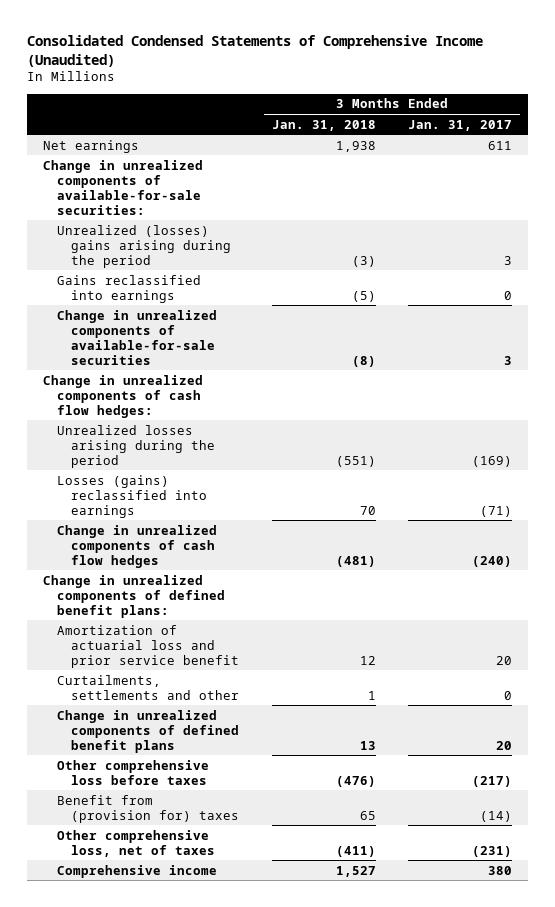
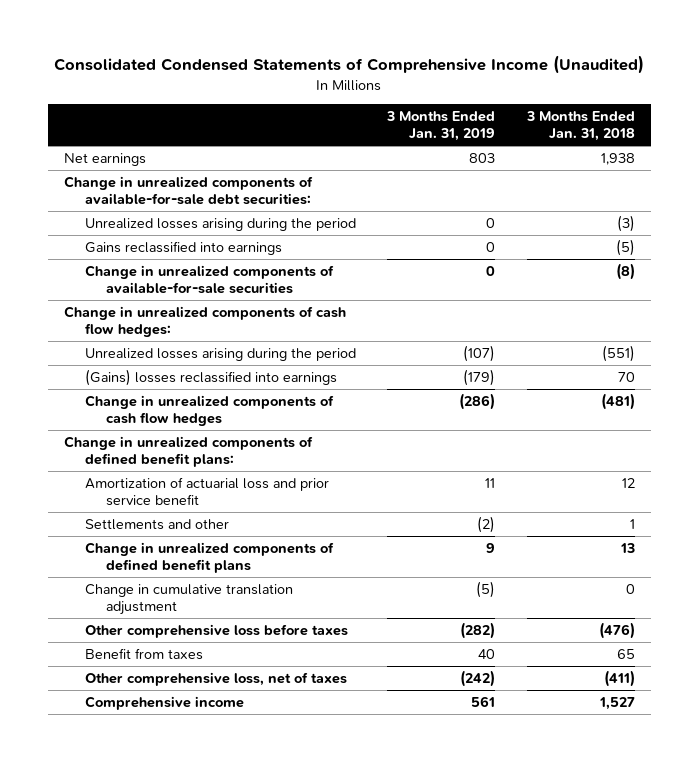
- | 3 Months Ended Jan. 31, 2018 | 3 Months Ended Jan. 31, 2017
+ | 3 Months Ended Jan. 31, 2019 | 3 Months Ended Jan. 31, 2018
- Change in unrealized components of available-for-sale securities:
- Unrealized (losses) gains arising during the period | (3) | 3
+ Change in unrealized components of available-for-sale debt securities:
+ Unrealized losses arising during the period | 0 | (3)
- Losses (gains) reclassified into earnings | 70 | (71)
+ (Gains) losses reclassified into earnings | (179) | 70
- Curtailments, settlements and other | 1 | 0
+ Settlements and other | (2) | 1
+ Change in cumulative translation adjustment | (5) | 0
- Benefit from (provision for) taxes | 65 | (14)
+ Benefit from taxes | 40 | 65

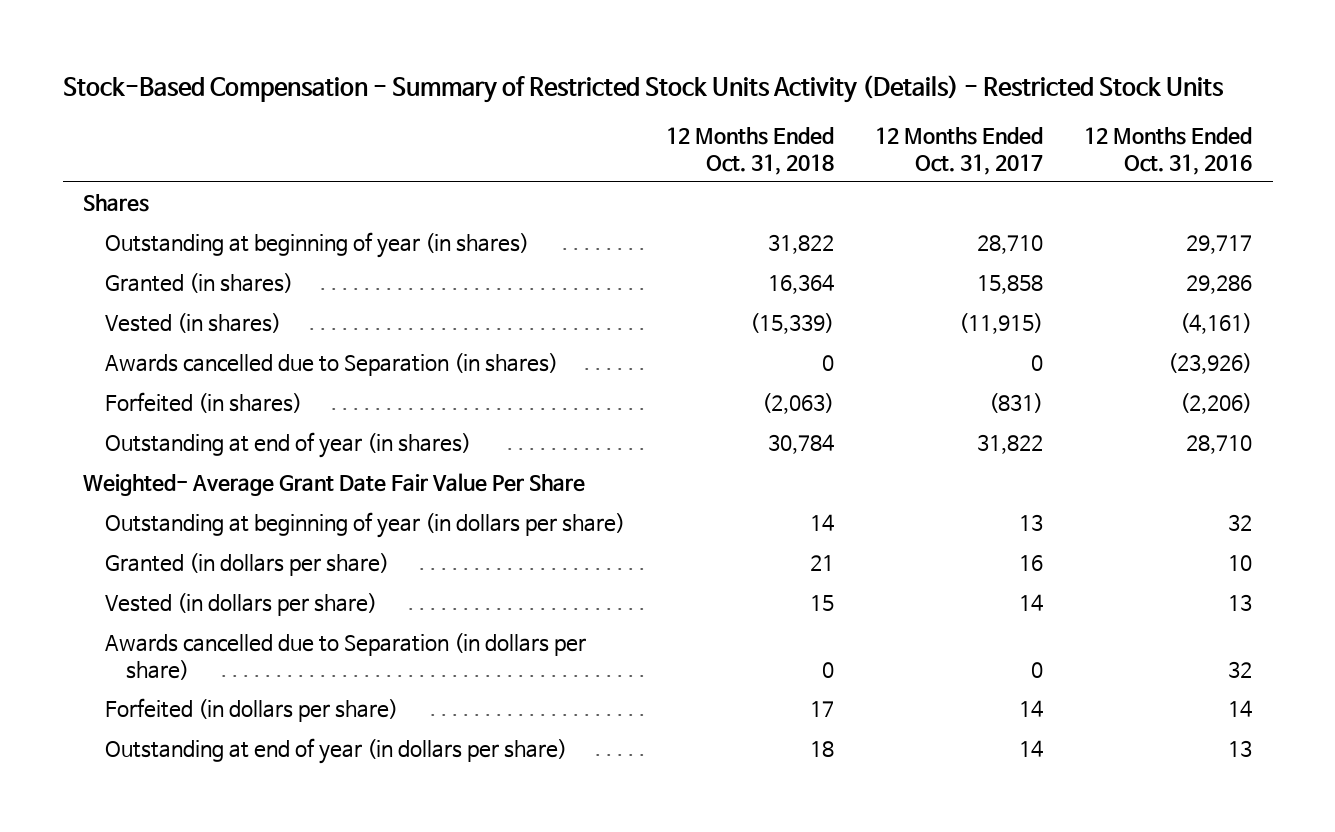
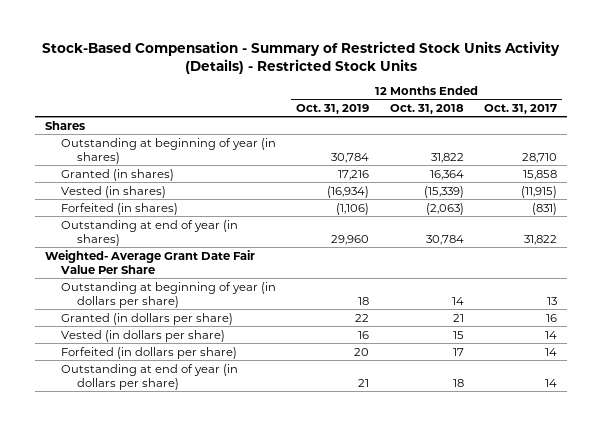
- | 12 Months Ended Oct. 31, 2018 | 12 Months Ended Oct. 31, 2017 | 12 Months Ended Oct. 31, 2016
+ | 12 Months Ended Oct. 31, 2019 | 12 Months Ended Oct. 31, 2018 | 12 Months Ended Oct. 31, 2017
- Awards cancelled due to Separation (in shares) | 0 | 0 | (23,926)
- Awards cancelled due to Separation (in dollars per share) | 0 | 0 | 32

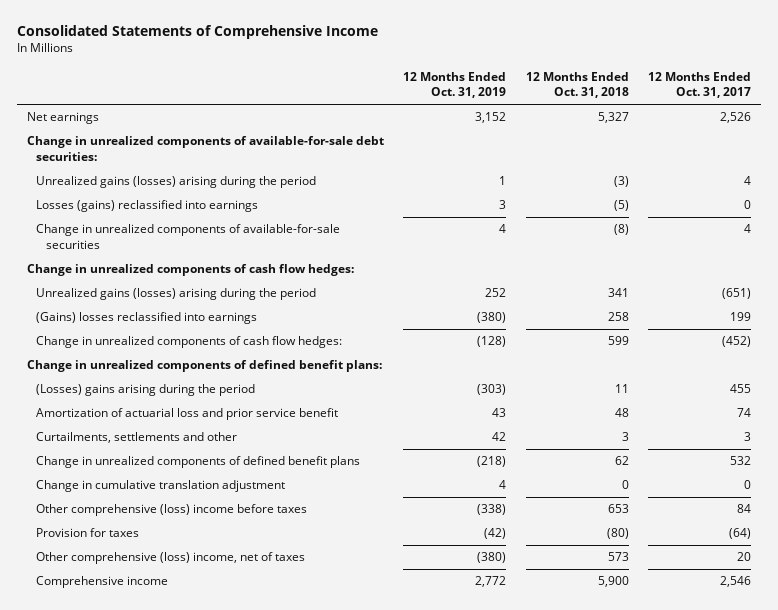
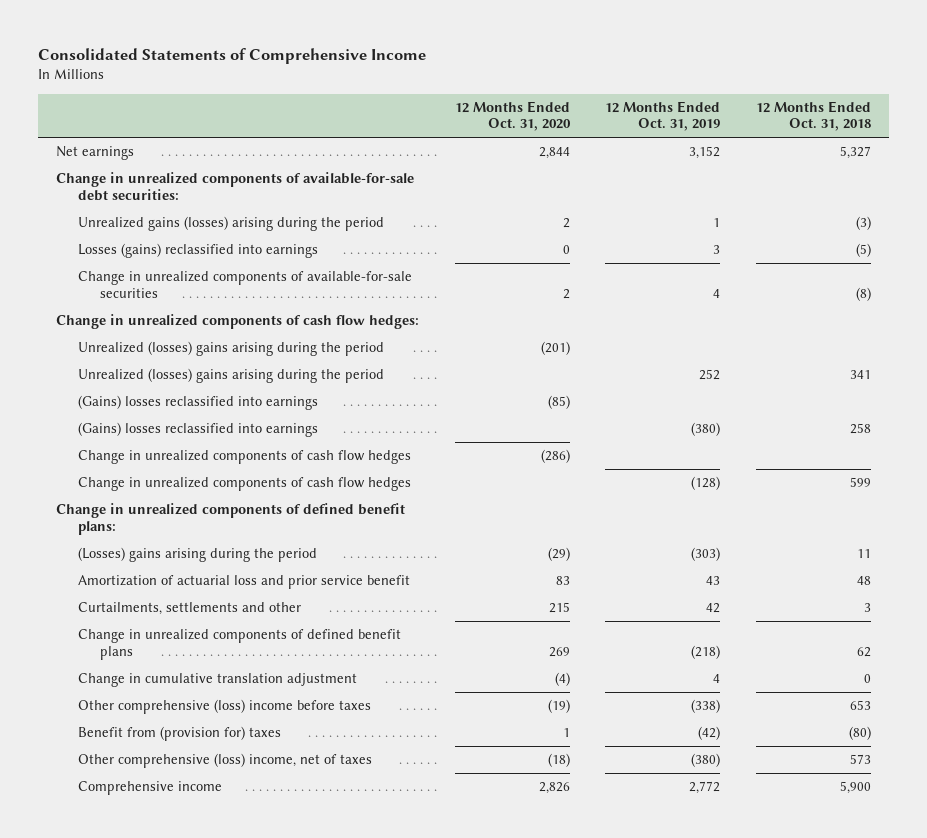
- | 12 Months Ended Oct. 31, 2019 | 12 Months Ended Oct. 31, 2018 | 12 Months Ended Oct. 31, 2017
+ | 12 Months Ended Oct. 31, 2020 | 12 Months Ended Oct. 31, 2019 | 12 Months Ended Oct. 31, 2018
- Unrealized gains (losses) arising during the period | 252 | 341 | (651)
+ Unrealized (losses) gains arising during the period | (201) | |
+ Unrealized (losses) gains arising during the period | | 252 | 341
+ (Gains) losses reclassified into earnings | (85) | |
- Change in unrealized components of cash flow hedges: | (128) | 599 | (452)
+ Change in unrealized components of cash flow hedges | (286) | |
+ Change in unrealized components of cash flow hedges | | (128) | 599
- Provision for taxes | (42) | (80) | (64)
+ Benefit from (provision for) taxes | 1 | (42) | (80)

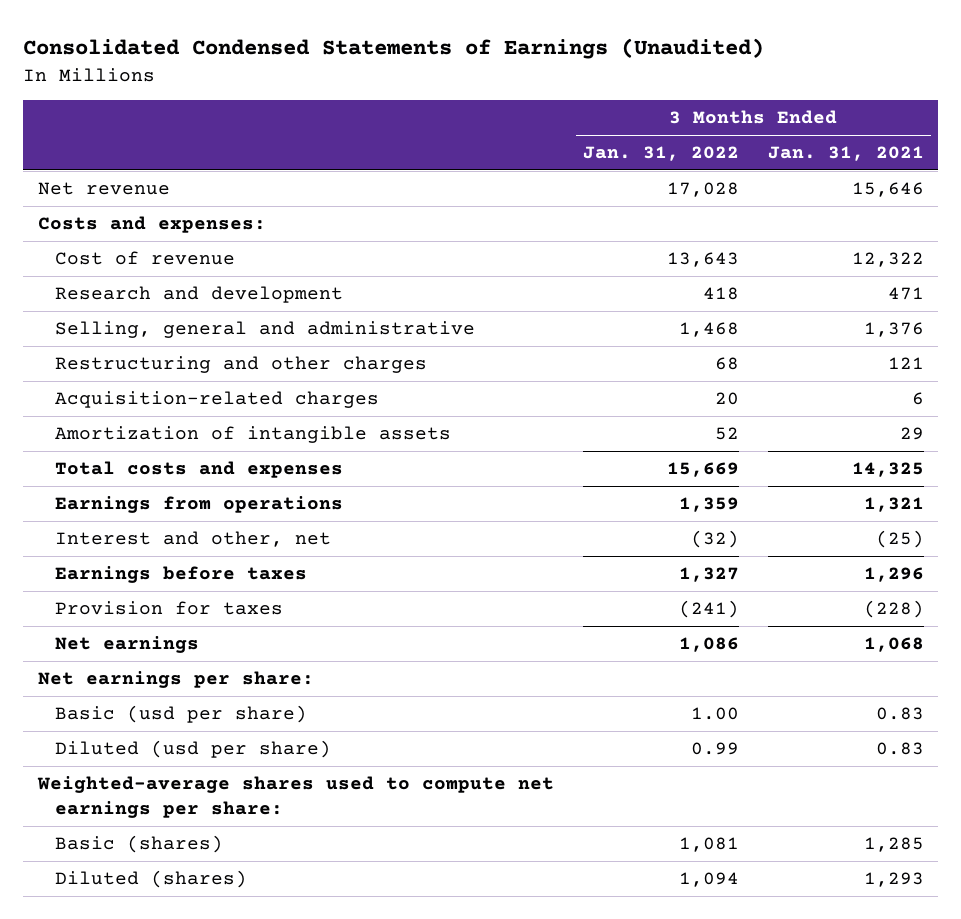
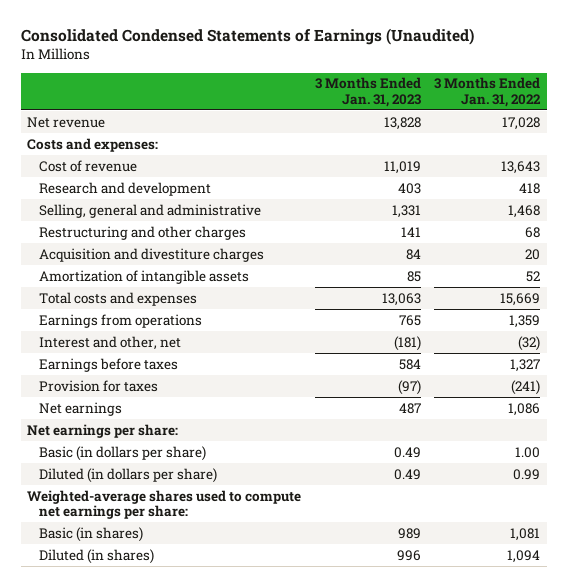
- | 3 Months Ended Jan. 31, 2022 | 3 Months Ended Jan. 31, 2021
+ | 3 Months Ended Jan. 31, 2023 | 3 Months Ended Jan. 31, 2022
- Acquisition-related charges | 20 | 6
+ Acquisition and divestiture charges | 84 | 20
- Basic (usd per share) | 1.00 | 0.83
- Diluted (usd per share) | 0.99 | 0.83
+ Basic (in dollars per share) | 0.49 | 1.00
+ Diluted (in dollars per share) | 0.49 | 0.99
- Basic (shares) | 1,081 | 1,285
- Diluted (shares) | 1,094 | 1,293
+ Basic (in shares) | 989 | 1,081
+ Diluted (in shares) | 996 | 1,094

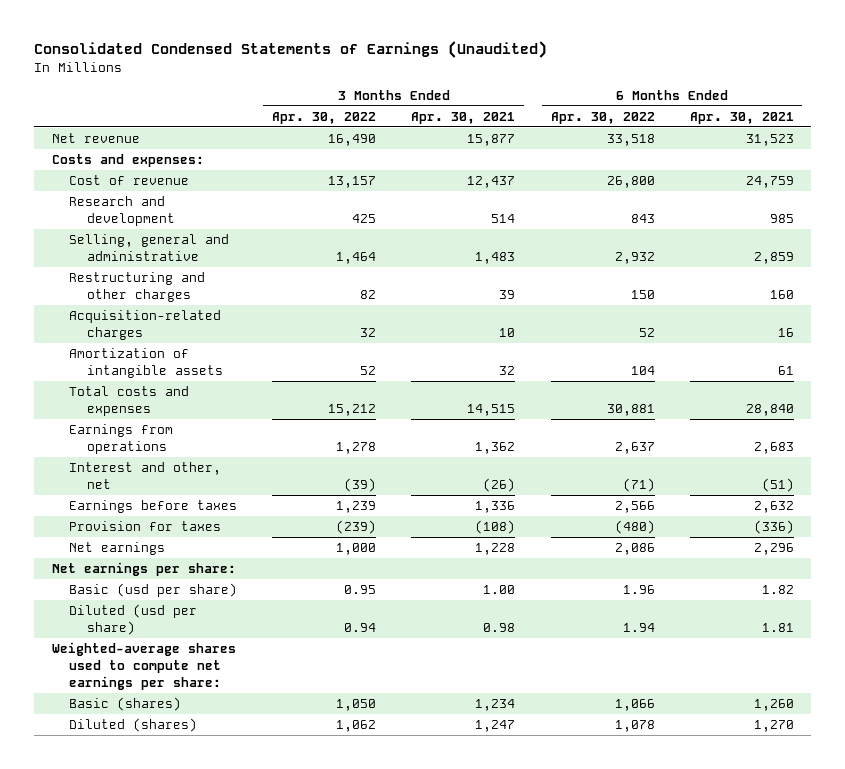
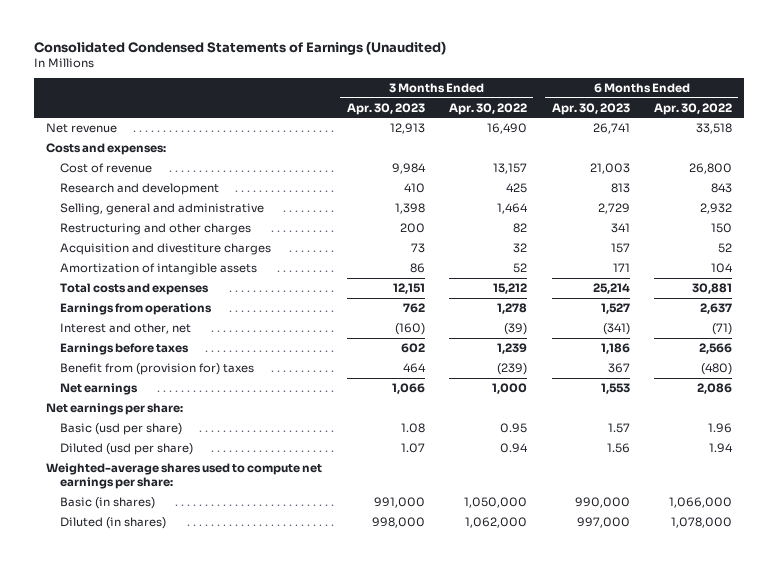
- | 3 Months Ended Apr. 30, 2022 | 3 Months Ended Apr. 30, 2021 | 6 Months Ended Apr. 30, 2022 | 6 Months Ended Apr. 30, 2021
+ | 3 Months Ended Apr. 30, 2023 | 3 Months Ended Apr. 30, 2022 | 6 Months Ended Apr. 30, 2023 | 6 Months Ended Apr. 30, 2022
- Acquisition-related charges | 32 | 10 | 52 | 16
+ Acquisition and divestiture charges | 73 | 32 | 157 | 52
- Provision for taxes | (239) | (108) | (480) | (336)
+ Benefit from (provision for) taxes | 464 | (239) | 367 | (480)
- Basic (shares) | 1,050 | 1,234 | 1,066 | 1,260
- Diluted (shares) | 1,062 | 1,247 | 1,078 | 1,270
+ Basic (in shares) | 991,000 | 1,050,000 | 990,000 | 1,066,000
+ Diluted (in shares) | 998,000 | 1,062,000 | 997,000 | 1,078,000

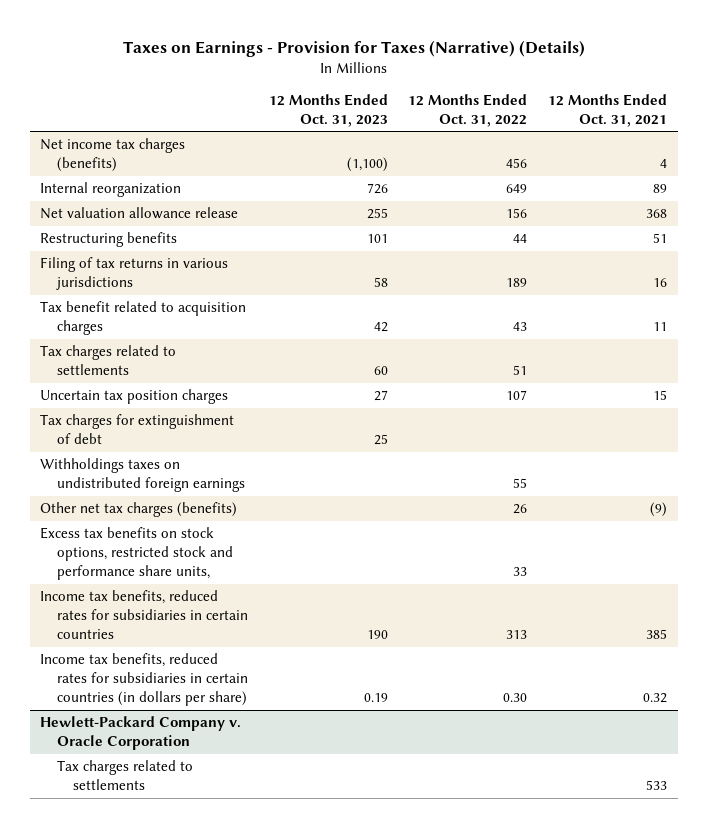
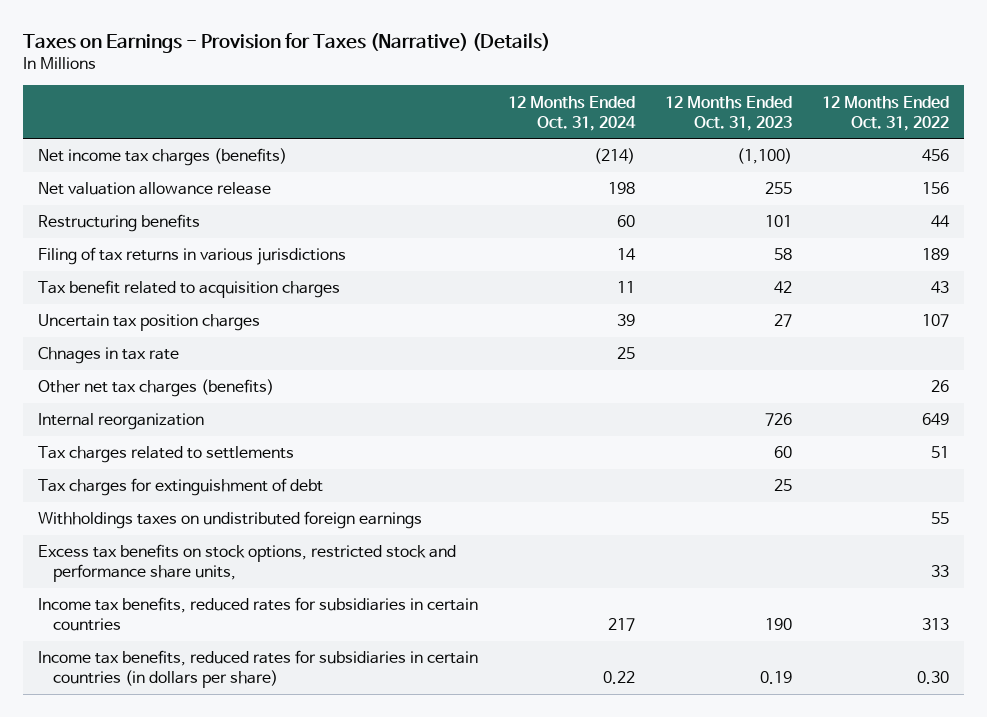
- | 12 Months Ended Oct. 31, 2023 | 12 Months Ended Oct. 31, 2022 | 12 Months Ended Oct. 31, 2021
+ | 12 Months Ended Oct. 31, 2024 | 12 Months Ended Oct. 31, 2023 | 12 Months Ended Oct. 31, 2022
+ Chnages in tax rate | 25 | |
moved up: Other net tax charges (benefits) | | | 26
moved down: Internal reorganization | | 726 | 649
moved down: Tax charges related to settlements | | 60 | 51
- Hewlett-Packard Company v. Oracle Corporation
- Tax charges related to settlements | | | 533

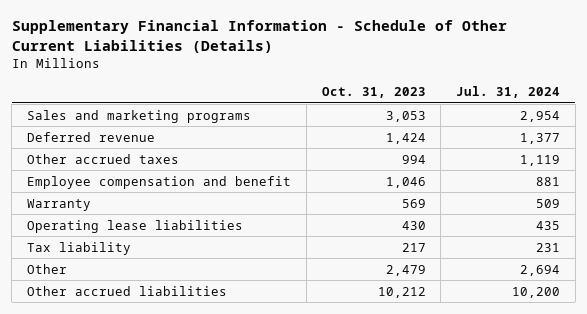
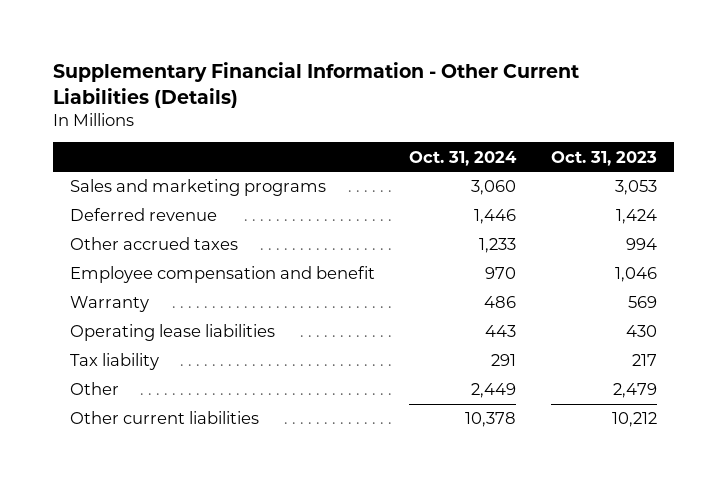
- Supplementary Financial Information - Schedule of Other Current Liabilities (Details)
+ Supplementary Financial Information - Other Current Liabilities (Details)
- | Oct. 31, 2023 | Jul. 31, 2024
+ | Oct. 31, 2024 | Oct. 31, 2023
- Other accrued liabilities | 10,212 | 10,200
+ Other current liabilities | 10,378 | 10,212

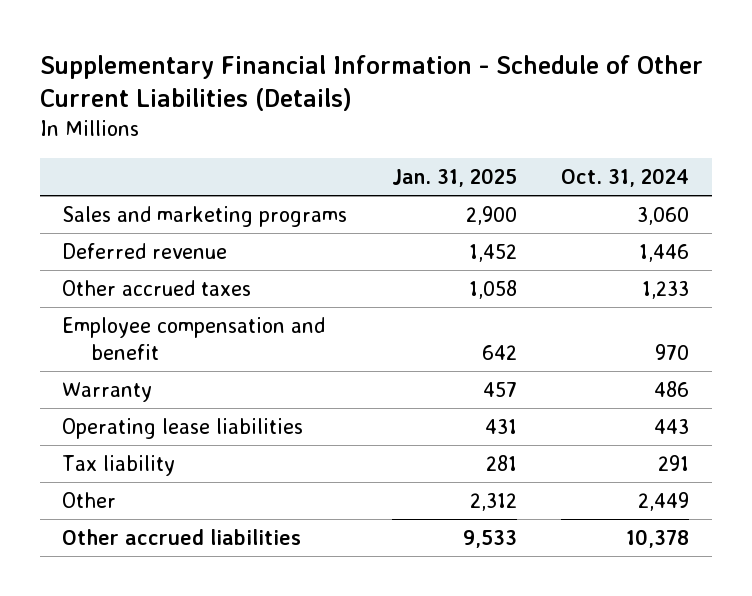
- Supplementary Financial Information - Other Current Liabilities (Details)
+ Supplementary Financial Information - Schedule of Other Current Liabilities (Details)
- | Oct. 31, 2024 | Oct. 31, 2023
+ | Jan. 31, 2025 | Oct. 31, 2024
- Other current liabilities | 10,378 | 10,212
+ Other accrued liabilities | 9,533 | 10,378

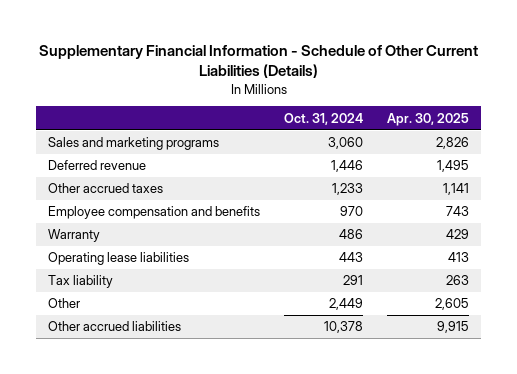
- | Jan. 31, 2025 | Oct. 31, 2024
+ | Oct. 31, 2024 | Apr. 30, 2025
- Employee compensation and benefit | 642 | 970
+ Employee compensation and benefits | 970 | 743

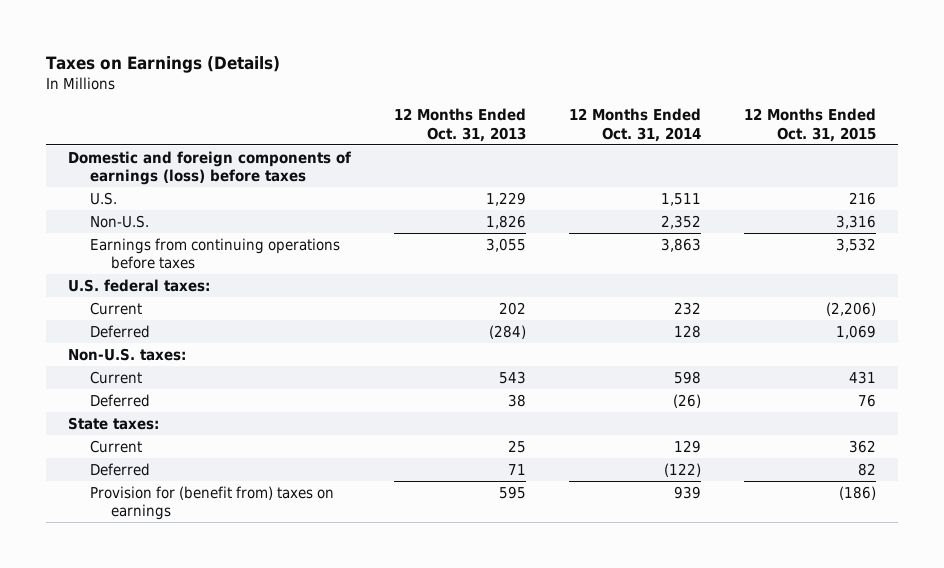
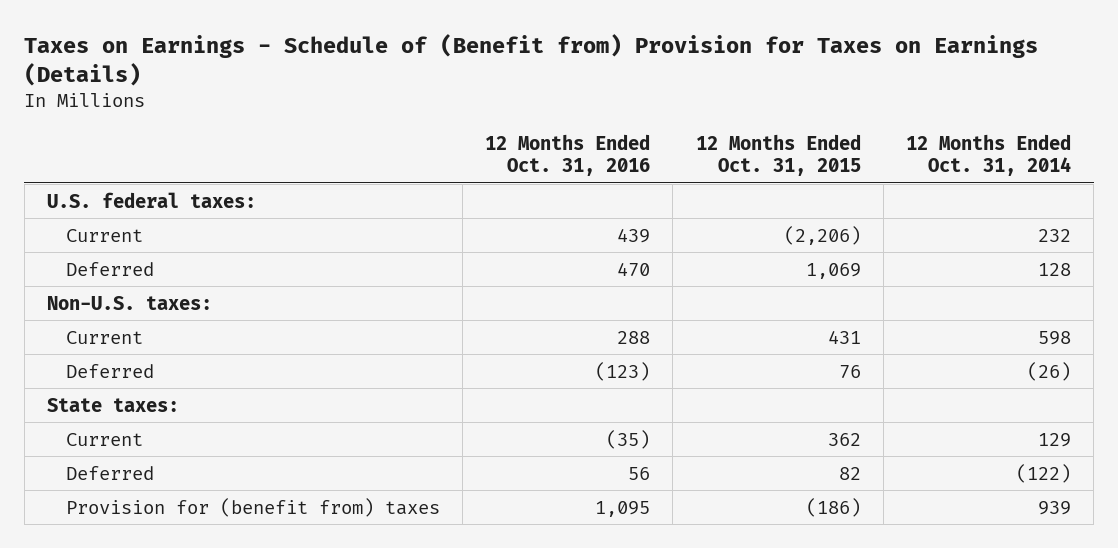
- Taxes on Earnings (Details)
+ Taxes on Earnings - Schedule of (Benefit from) Provision for Taxes on Earnings (Details)
- | 12 Months Ended Oct. 31, 2013 | 12 Months Ended Oct. 31, 2014 | 12 Months Ended Oct. 31, 2015
+ | 12 Months Ended Oct. 31, 2016 | 12 Months Ended Oct. 31, 2015 | 12 Months Ended Oct. 31, 2014
- Domestic and foreign components of earnings (loss) before taxes
- U.S. | 1,229 | 1,511 | 216
- Non-U.S. | 1,826 | 2,352 | 3,316
- Earnings from continuing operations before taxes | 3,055 | 3,863 | 3,532
- Provision for (benefit from) taxes on earnings | 595 | 939 | (186)
+ Provision for (benefit from) taxes | 1,095 | (186) | 939

